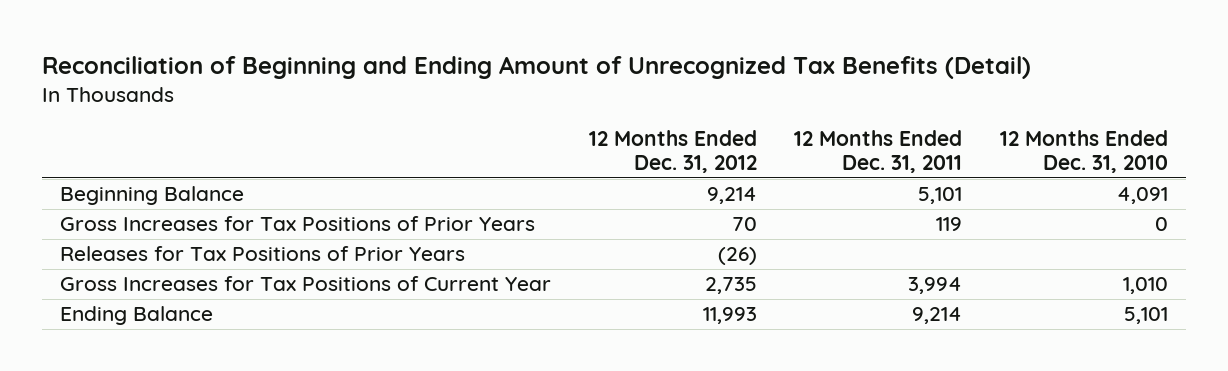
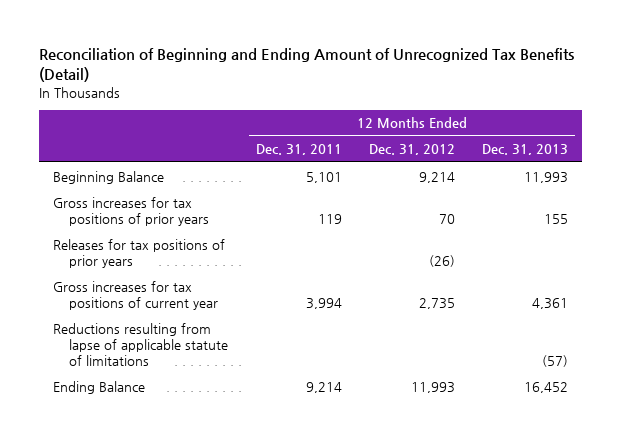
- | 12 Months Ended Dec. 31, 2012 | 12 Months Ended Dec. 31, 2011 | 12 Months Ended Dec. 31, 2010
+ | 12 Months Ended Dec. 31, 2011 | 12 Months Ended Dec. 31, 2012 | 12 Months Ended Dec. 31, 2013
- Gross Increases for Tax Positions of Prior Years | 70 | 119 | 0
- Releases for Tax Positions of Prior Years | (26) | |
- Gross Increases for Tax Positions of Current Year | 2,735 | 3,994 | 1,010
+ Gross increases for tax positions of prior years | 119 | 70 | 155
+ Releases for tax positions of prior years | | (26) |
+ Gross increases for tax positions of current year | 3,994 | 2,735 | 4,361
+ Reductions resulting from lapse of applicable statute of limitations | | | (57)

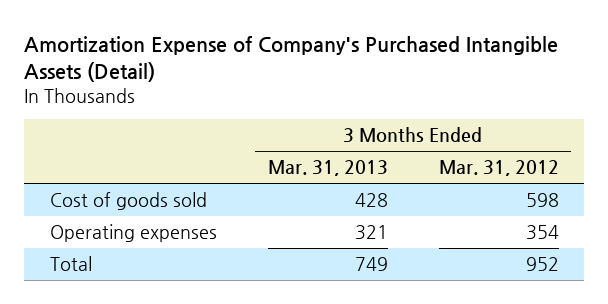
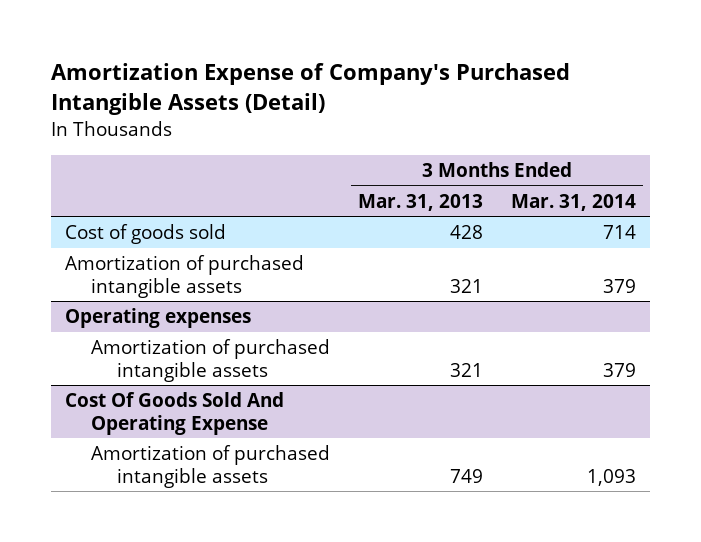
- | 3 Months Ended Mar. 31, 2013 | 3 Months Ended Mar. 31, 2012
+ | 3 Months Ended Mar. 31, 2013 | 3 Months Ended Mar. 31, 2014
- Operating expenses | 321 | 354
- Total | 749 | 952
+ Amortization of purchased intangible assets | 321 | 379
+ Operating expenses
+ Amortization of purchased intangible assets | 321 | 379
+ Cost Of Goods Sold And Operating Expense
+ Amortization of purchased intangible assets | 749 | 1,093

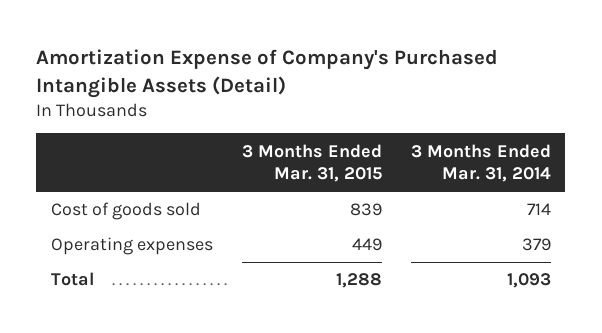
- | 3 Months Ended Mar. 31, 2013 | 3 Months Ended Mar. 31, 2014
+ | 3 Months Ended Mar. 31, 2015 | 3 Months Ended Mar. 31, 2014
- Amortization of purchased intangible assets | 321 | 379
- Operating expenses
- Amortization of purchased intangible assets | 321 | 379
- Cost Of Goods Sold And Operating Expense
- Amortization of purchased intangible assets | 749 | 1,093
+ Operating expenses | 449 | 379
+ Total | 1,288 | 1,093

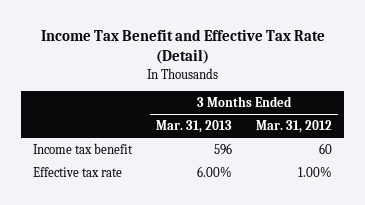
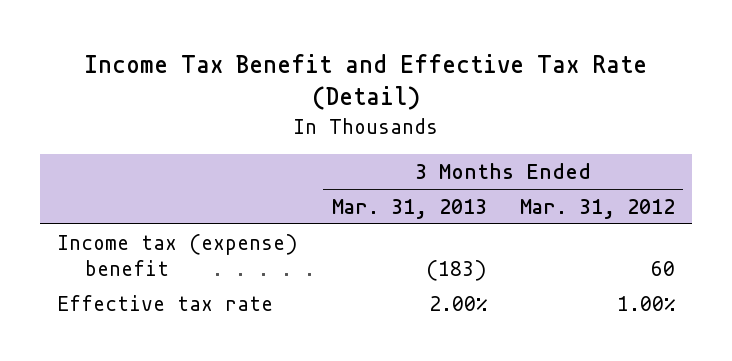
- Income tax benefit | 596 | 60
- Effective tax rate | 6.00% | 1.00%
+ Income tax (expense) benefit | (183) | 60
+ Effective tax rate | 2.00% | 1.00%

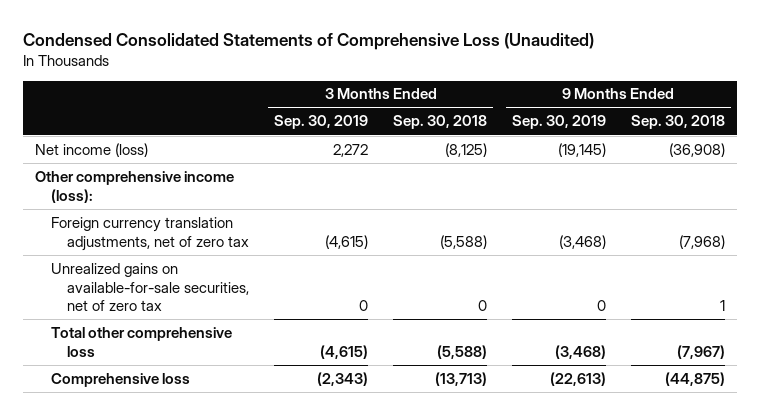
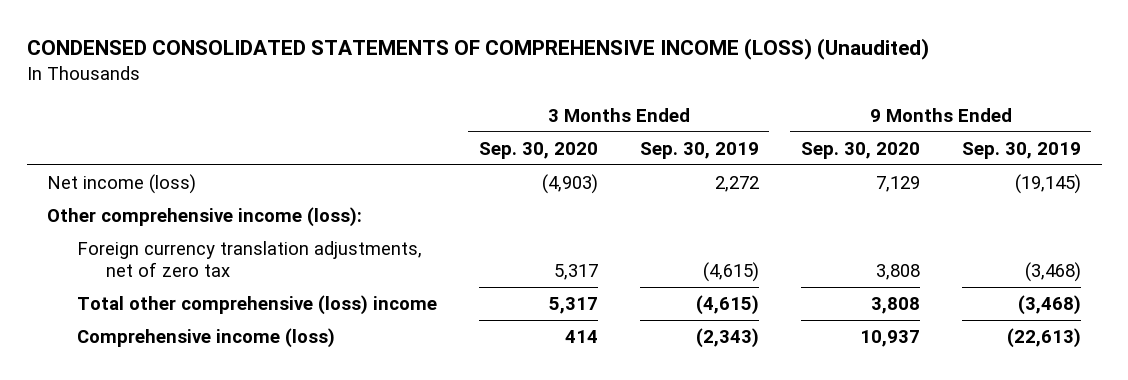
- Condensed Consolidated Statements of Comprehensive Loss (Unaudited)
+ CONDENSED CONSOLIDATED STATEMENTS OF COMPREHENSIVE INCOME (LOSS) (Unaudited)
- | 3 Months Ended Sep. 30, 2019 | 3 Months Ended Sep. 30, 2018 | 9 Months Ended Sep. 30, 2019 | 9 Months Ended Sep. 30, 2018
+ | 3 Months Ended Sep. 30, 2020 | 3 Months Ended Sep. 30, 2019 | 9 Months Ended Sep. 30, 2020 | 9 Months Ended Sep. 30, 2019
- Unrealized gains on available-for-sale securities, net of zero tax | 0 | 0 | 0 | 1
- Total other comprehensive loss | (4,615) | (5,588) | (3,468) | (7,967)
- Comprehensive loss | (2,343) | (13,713) | (22,613) | (44,875)
+ Total other comprehensive (loss) income | 5,317 | (4,615) | 3,808 | (3,468)
+ Comprehensive income (loss) | 414 | (2,343) | 10,937 | (22,613)

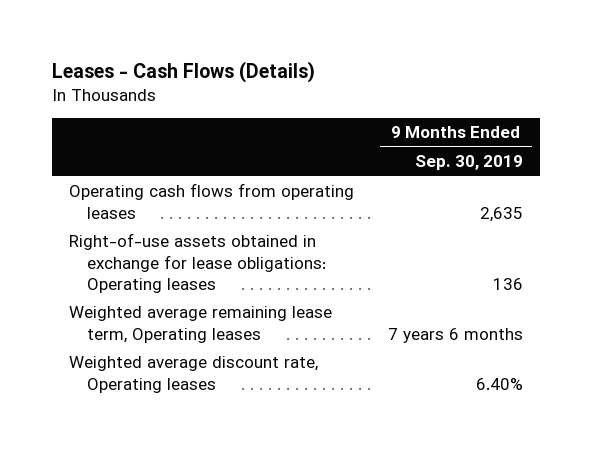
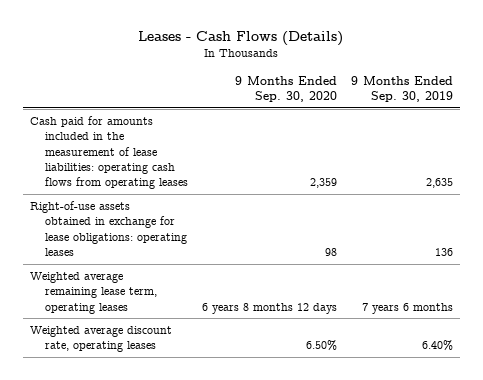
- | 9 Months Ended Sep. 30, 2019
+ | 9 Months Ended Sep. 30, 2020 | 9 Months Ended Sep. 30, 2019
- Operating cash flows from operating leases | 2,635
- Right-of-use assets obtained in exchange for lease obligations: Operating leases | 136
- Weighted average remaining lease term, Operating leases | 7 years 6 months
- Weighted average discount rate, Operating leases | 6.40%
+ Cash paid for amounts included in the measurement of lease liabilities: operating cash flows from operating leases | 2,359 | 2,635
+ Right-of-use assets obtained in exchange for lease obligations: operating leases | 98 | 136
+ Weighted average remaining lease term, operating leases | 6 years 8 months 12 days | 7 years 6 months
+ Weighted average discount rate, operating leases | 6.50% | 6.40%

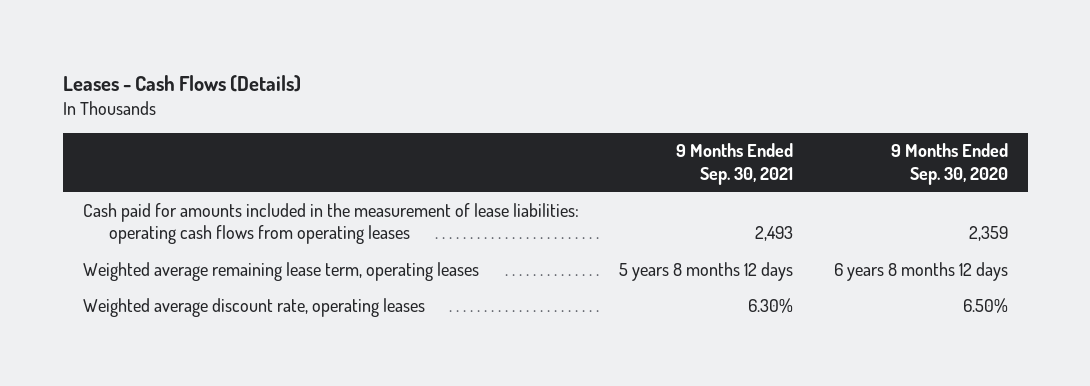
- | 9 Months Ended Sep. 30, 2020 | 9 Months Ended Sep. 30, 2019
+ | 9 Months Ended Sep. 30, 2021 | 9 Months Ended Sep. 30, 2020
- Right-of-use assets obtained in exchange for lease obligations: operating leases | 98 | 136

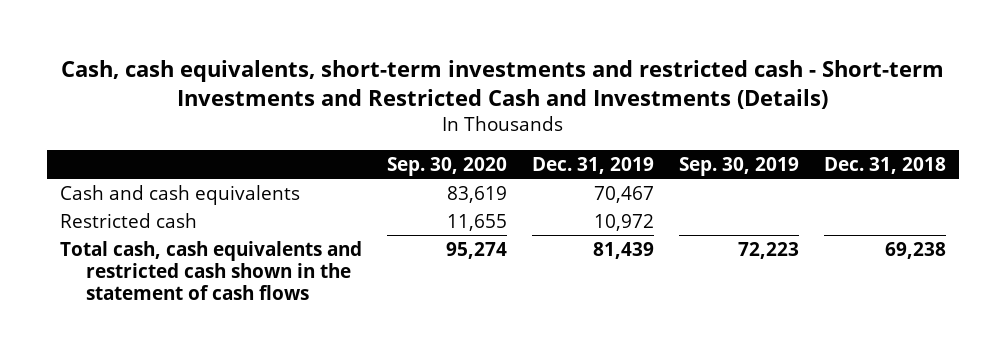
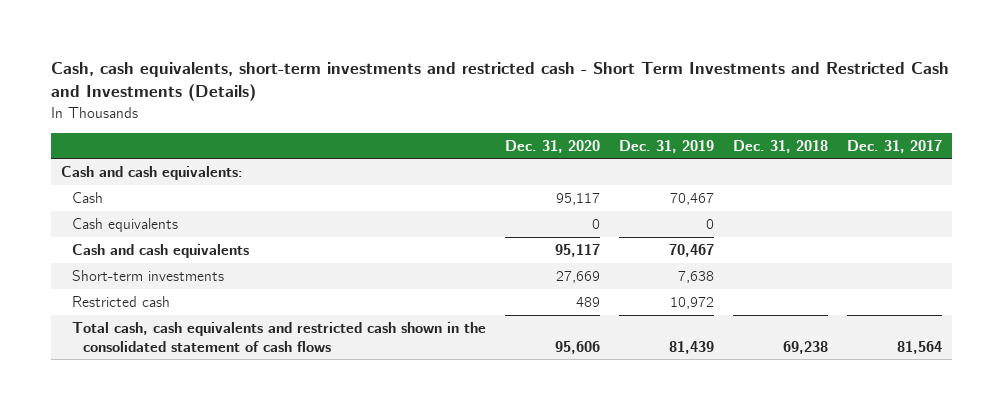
- Cash, cash equivalents, short-term investments and restricted cash - Short-term Investments and Restricted Cash and Investments (Details)
+ Cash, cash equivalents, short-term investments and restricted cash - Short Term Investments and Restricted Cash and Investments (Details)
- | Sep. 30, 2020 | Dec. 31, 2019 | Sep. 30, 2019 | Dec. 31, 2018
+ | Dec. 31, 2020 | Dec. 31, 2019 | Dec. 31, 2018 | Dec. 31, 2017
+ Cash and cash equivalents:
+ Cash | 95,117 | 70,467 | |
+ Cash equivalents | 0 | 0 | |
+ Short-term investments | 27,669 | 7,638 | |
- Total cash, cash equivalents and restricted cash shown in the statement of cash flows | 95,274 | 81,439 | 72,223 | 69,238
+ Total cash, cash equivalents and restricted cash shown in the consolidated statement of cash flows | 95,606 | 81,439 | 69,238 | 81,564

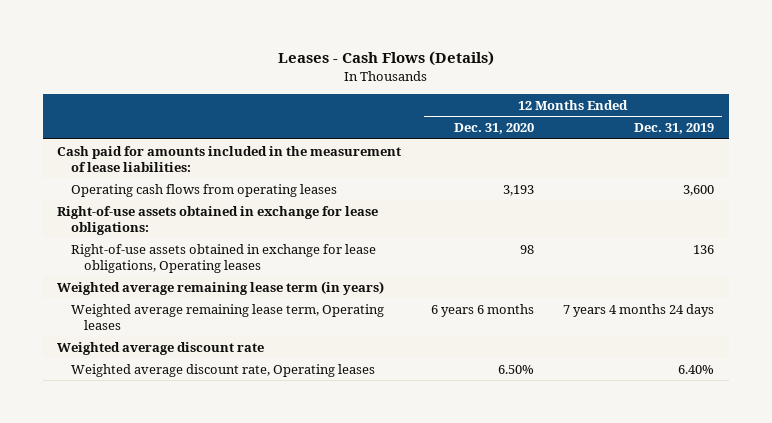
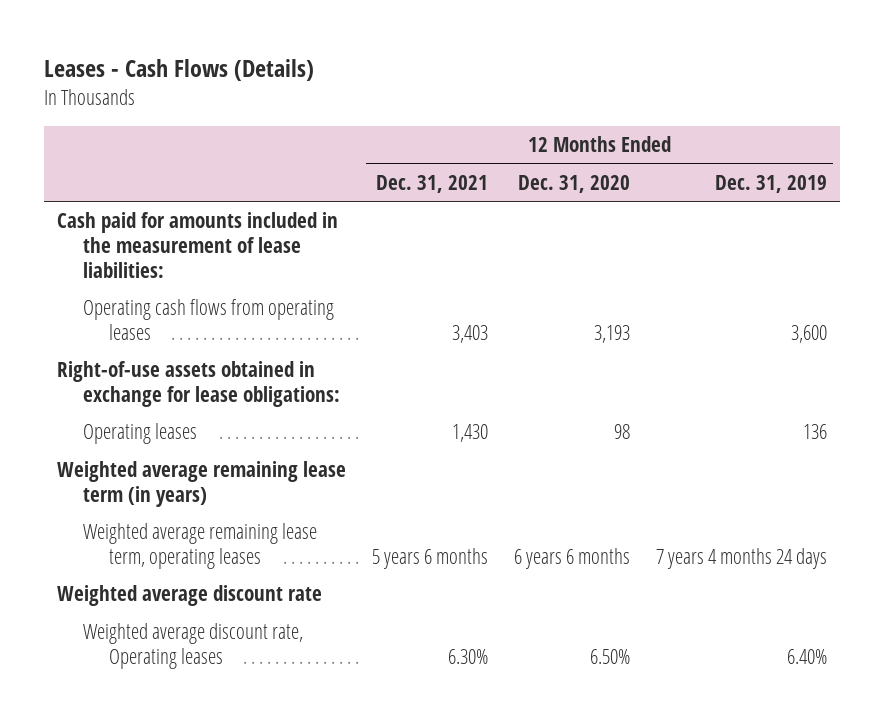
- | 12 Months Ended Dec. 31, 2020 | 12 Months Ended Dec. 31, 2019
+ | 12 Months Ended Dec. 31, 2021 | 12 Months Ended Dec. 31, 2020 | 12 Months Ended Dec. 31, 2019
- Right-of-use assets obtained in exchange for lease obligations, Operating leases | 98 | 136
+ Operating leases | 1,430 | 98 | 136
- Weighted average remaining lease term, Operating leases | 6 years 6 months | 7 years 4 months 24 days
+ Weighted average remaining lease term, operating leases | 5 years 6 months | 6 years 6 months | 7 years 4 months 24 days

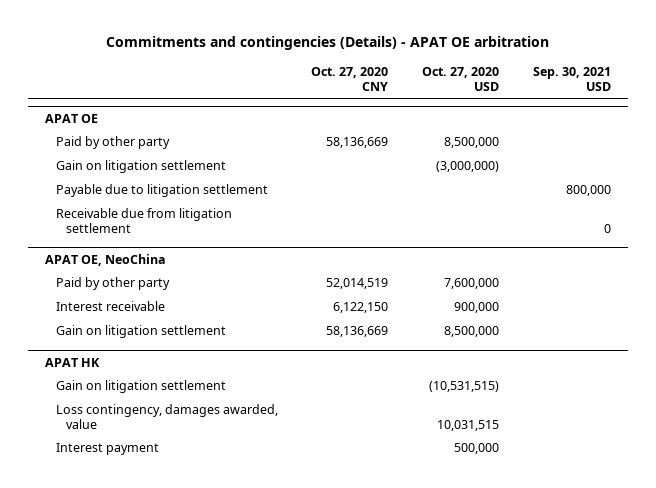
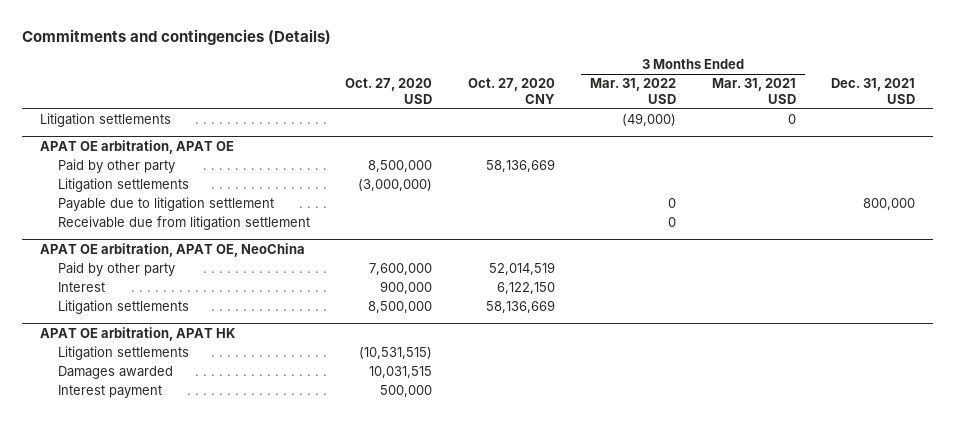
- Commitments and contingencies (Details) - APAT OE arbitration
+ Commitments and contingencies (Details)
- | Oct. 27, 2020 CNY | Oct. 27, 2020 USD | Sep. 30, 2021 USD
+ | Oct. 27, 2020 USD | Oct. 27, 2020 CNY | 3 Months Ended Mar. 31, 2022 USD | 3 Months Ended Mar. 31, 2021 USD | Dec. 31, 2021 USD
- APAT OE
+ Litigation settlements | | | (49,000) | 0 |
+ APAT OE arbitration, APAT OE
- Gain on litigation settlement | | (3,000,000) |
+ Litigation settlements | (3,000,000) | | | |
- APAT OE, NeoChina
+ APAT OE arbitration, APAT OE, NeoChina
- Interest receivable | 6,122,150 | 900,000 |
- Gain on litigation settlement | 58,136,669 | 8,500,000 |
- APAT HK
- Gain on litigation settlement | | (10,531,515) |
- Loss contingency, damages awarded, value | | 10,031,515 |
+ Interest | 900,000 | 6,122,150 | | |
+ Litigation settlements | 8,500,000 | 58,136,669 | | |
+ APAT OE arbitration, APAT HK
+ Litigation settlements | (10,531,515) | | | |
+ Damages awarded | 10,031,515 | | | |

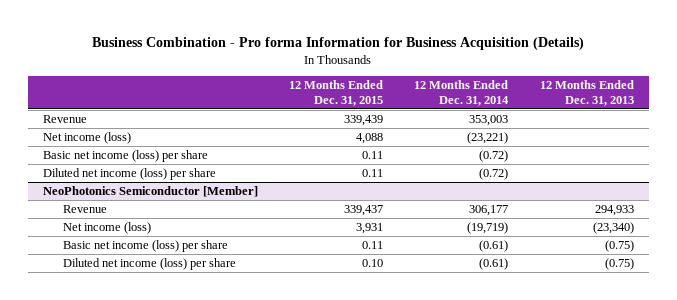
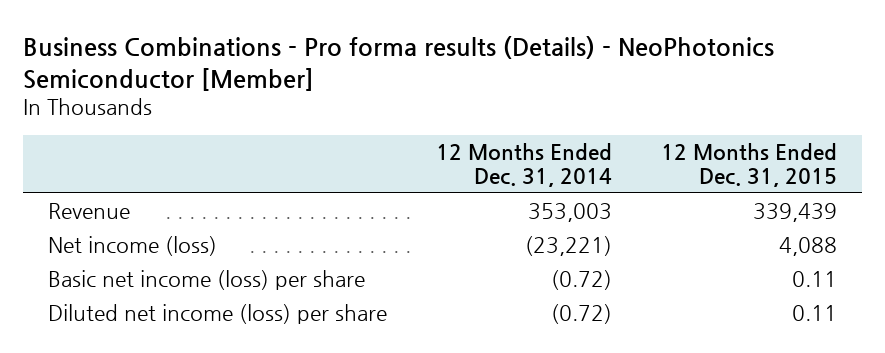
- Business Combination - Pro forma Information for Business Acquisition (Details)
+ Business Combinations - Pro forma results (Details) - NeoPhotonics Semiconductor [Member]
- | 12 Months Ended Dec. 31, 2015 | 12 Months Ended Dec. 31, 2014 | 12 Months Ended Dec. 31, 2013
+ | 12 Months Ended Dec. 31, 2014 | 12 Months Ended Dec. 31, 2015
- NeoPhotonics Semiconductor [Member]
- Revenue | 339,437 | 306,177 | 294,933
- Net income (loss) | 3,931 | (19,719) | (23,340)
- Basic net income (loss) per share | 0.11 | (0.61) | (0.75)
- Diluted net income (loss) per share | 0.10 | (0.61) | (0.75)

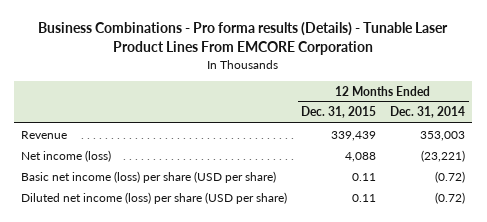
- Business Combinations - Pro forma results (Details) - NeoPhotonics Semiconductor [Member]
+ Business Combinations - Pro forma results (Details) - Tunable Laser Product Lines From EMCORE Corporation
- | 12 Months Ended Dec. 31, 2014 | 12 Months Ended Dec. 31, 2015
+ | 12 Months Ended Dec. 31, 2015 | 12 Months Ended Dec. 31, 2014
- Basic net income (loss) per share | (0.72) | 0.11
- Diluted net income (loss) per share | (0.72) | 0.11
+ Basic net income (loss) per share (USD per share) | 0.11 | (0.72)
+ Diluted net income (loss) per share (USD per share) | 0.11 | (0.72)

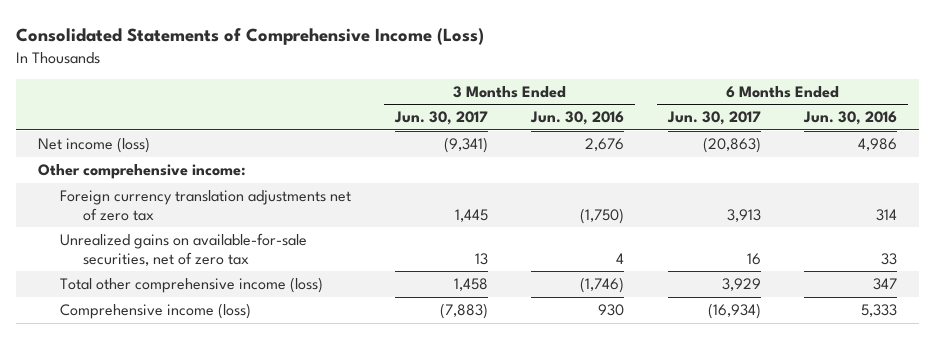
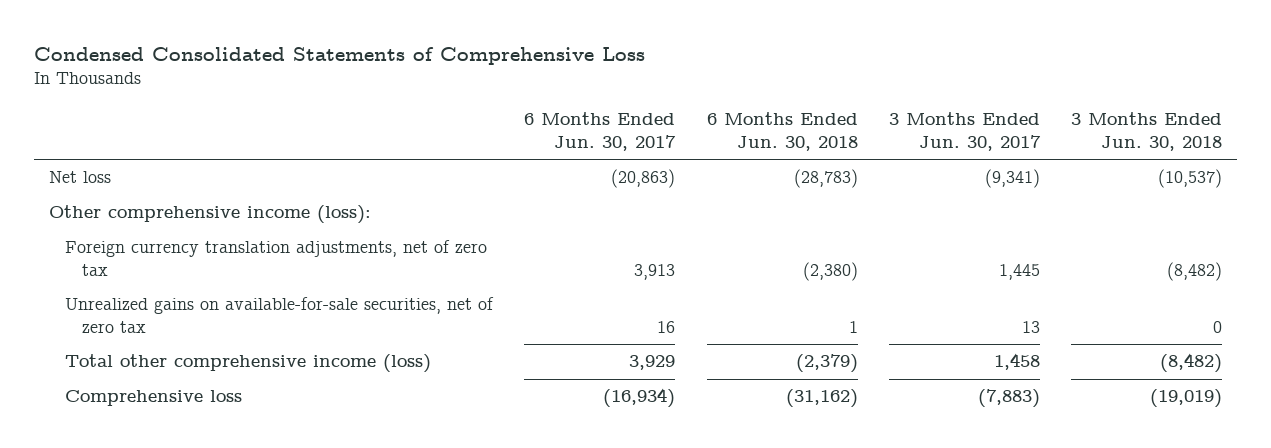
- Consolidated Statements of Comprehensive Income (Loss)
+ Condensed Consolidated Statements of Comprehensive Loss
- | 3 Months Ended Jun. 30, 2017 | 3 Months Ended Jun. 30, 2016 | 6 Months Ended Jun. 30, 2017 | 6 Months Ended Jun. 30, 2016
+ | 6 Months Ended Jun. 30, 2017 | 6 Months Ended Jun. 30, 2018 | 3 Months Ended Jun. 30, 2017 | 3 Months Ended Jun. 30, 2018
- Net income (loss) | (9,341) | 2,676 | (20,863) | 4,986
- Other comprehensive income:
- Foreign currency translation adjustments net of zero tax | 1,445 | (1,750) | 3,913 | 314
+ Net loss | (20,863) | (28,783) | (9,341) | (10,537)
+ Other comprehensive income (loss):
+ Foreign currency translation adjustments, net of zero tax | 3,913 | (2,380) | 1,445 | (8,482)
- Comprehensive income (loss) | (7,883) | 930 | (16,934) | 5,333
+ Comprehensive loss | (16,934) | (31,162) | (7,883) | (19,019)

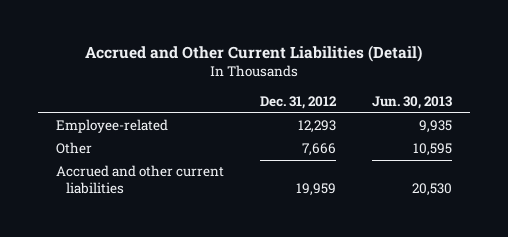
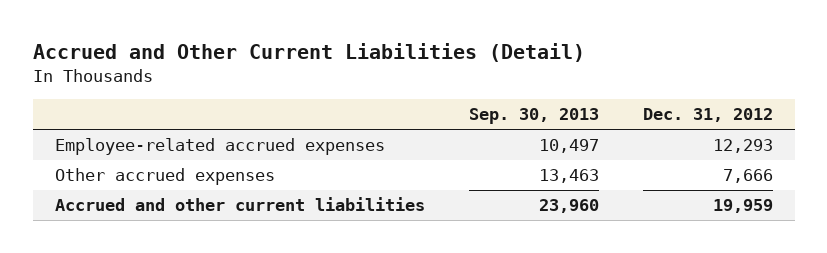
- | Dec. 31, 2012 | Jun. 30, 2013
+ | Sep. 30, 2013 | Dec. 31, 2012
- Employee-related | 12,293 | 9,935
- Other | 7,666 | 10,595
+ Employee-related accrued expenses | 10,497 | 12,293
+ Other accrued expenses | 13,463 | 7,666

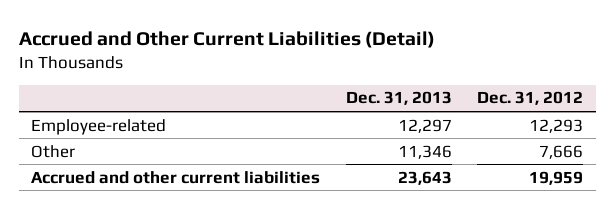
- | Sep. 30, 2013 | Dec. 31, 2012
+ | Dec. 31, 2013 | Dec. 31, 2012
- Employee-related accrued expenses | 10,497 | 12,293
- Other accrued expenses | 13,463 | 7,666
+ Employee-related | 12,297 | 12,293
+ Other | 11,346 | 7,666

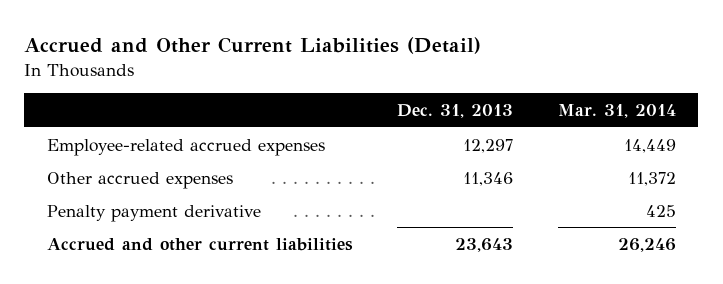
- | Dec. 31, 2013 | Dec. 31, 2012
+ | Dec. 31, 2013 | Mar. 31, 2014
- Employee-related | 12,297 | 12,293
- Other | 11,346 | 7,666
+ Employee-related accrued expenses | 12,297 | 14,449
+ Other accrued expenses | 11,346 | 11,372
+ Penalty payment derivative | | 425

